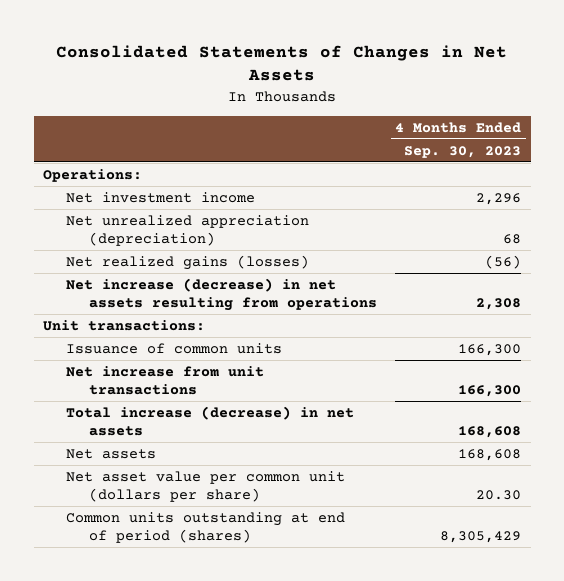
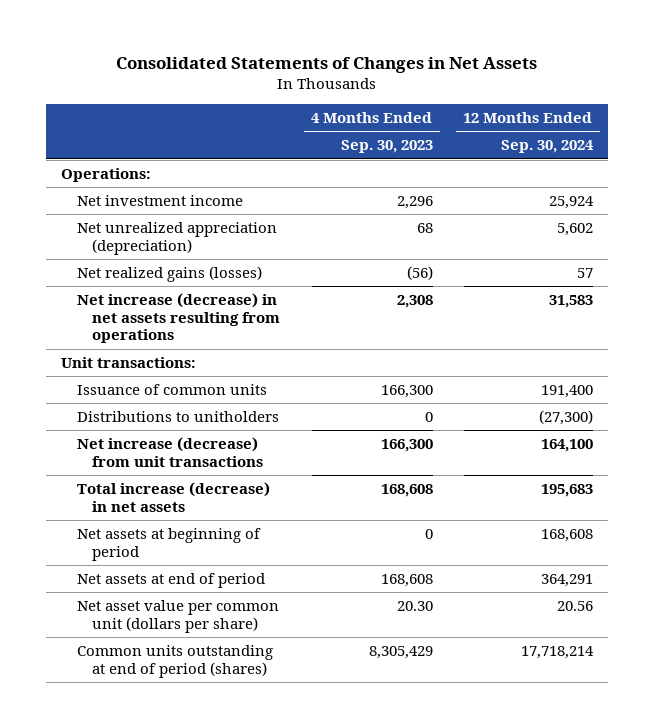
- | 4 Months Ended Sep. 30, 2023
+ | 4 Months Ended Sep. 30, 2023 | 12 Months Ended Sep. 30, 2024
- Net increase from unit transactions | 166,300
+ Distributions to unitholders | 0 | (27,300)
+ Net increase (decrease) from unit transactions | 166,300 | 164,100
- Net assets | 168,608
+ Net assets at beginning of period | 0 | 168,608
+ Net assets at end of period | 168,608 | 364,291

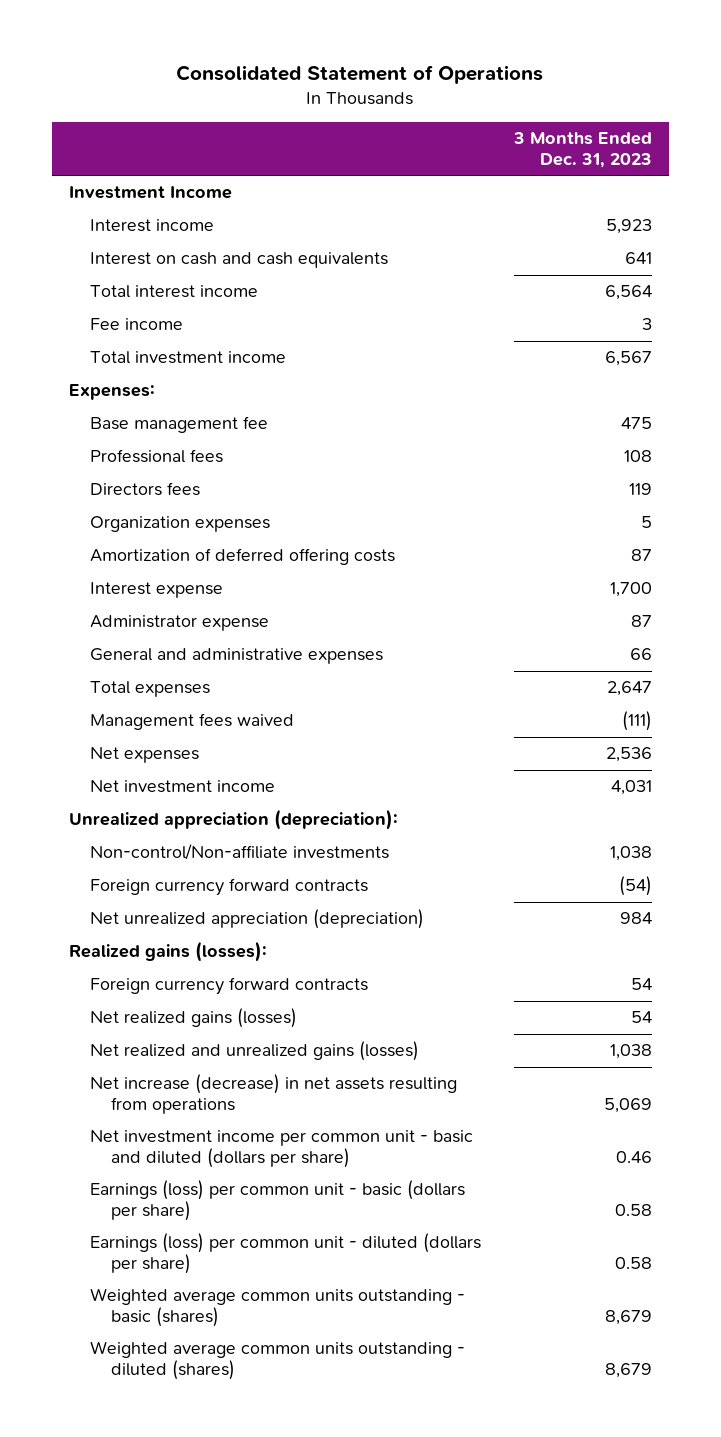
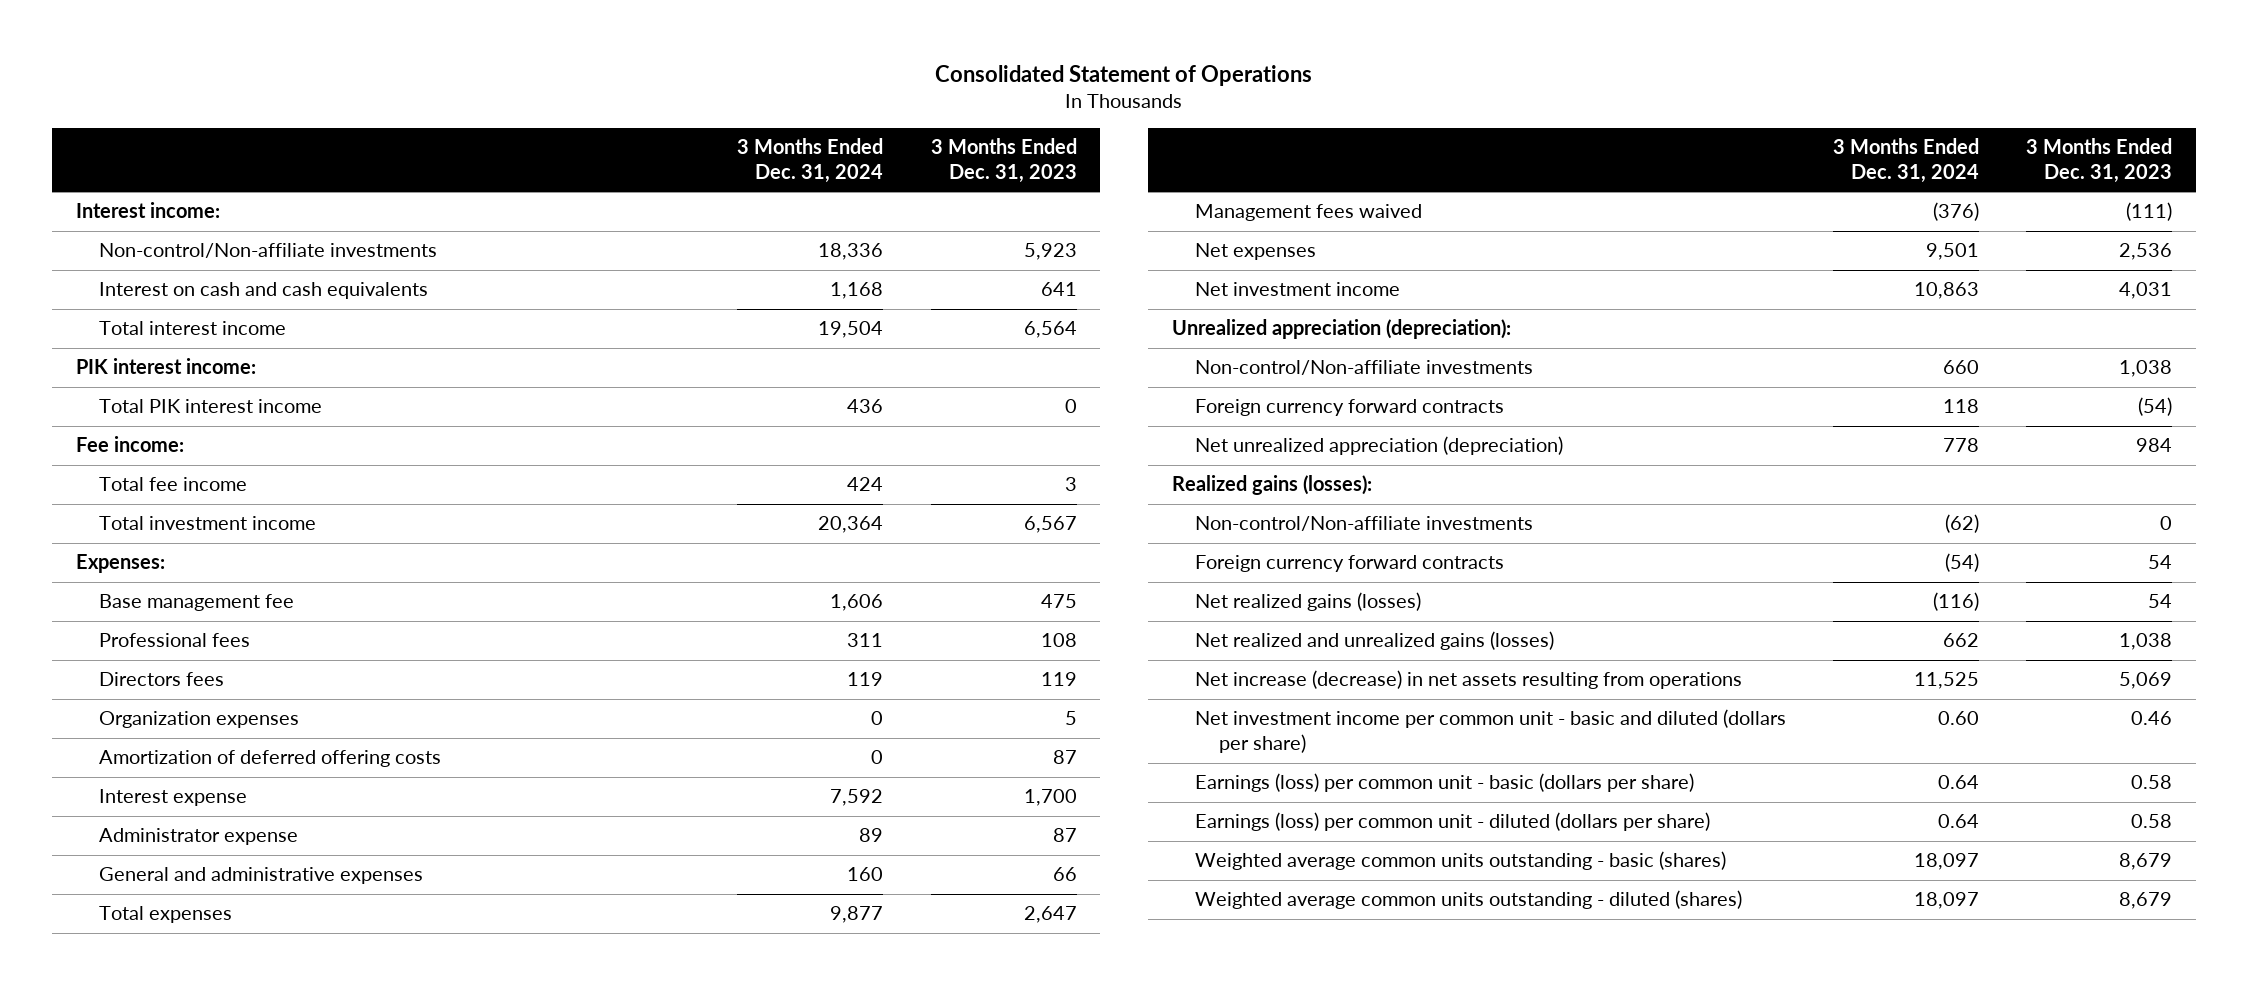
- | 3 Months Ended Dec. 31, 2023
+ | 3 Months Ended Dec. 31, 2024 | 3 Months Ended Dec. 31, 2023
- Investment Income
- Interest income | 5,923
+ Interest income:
+ Non-control/Non-affiliate investments | 18,336 | 5,923
- Fee income | 3
+ PIK interest income:
+ Total PIK interest income | 436 | 0
+ Fee income:
+ Total fee income | 424 | 3
+ Non-control/Non-affiliate investments | (62) | 0

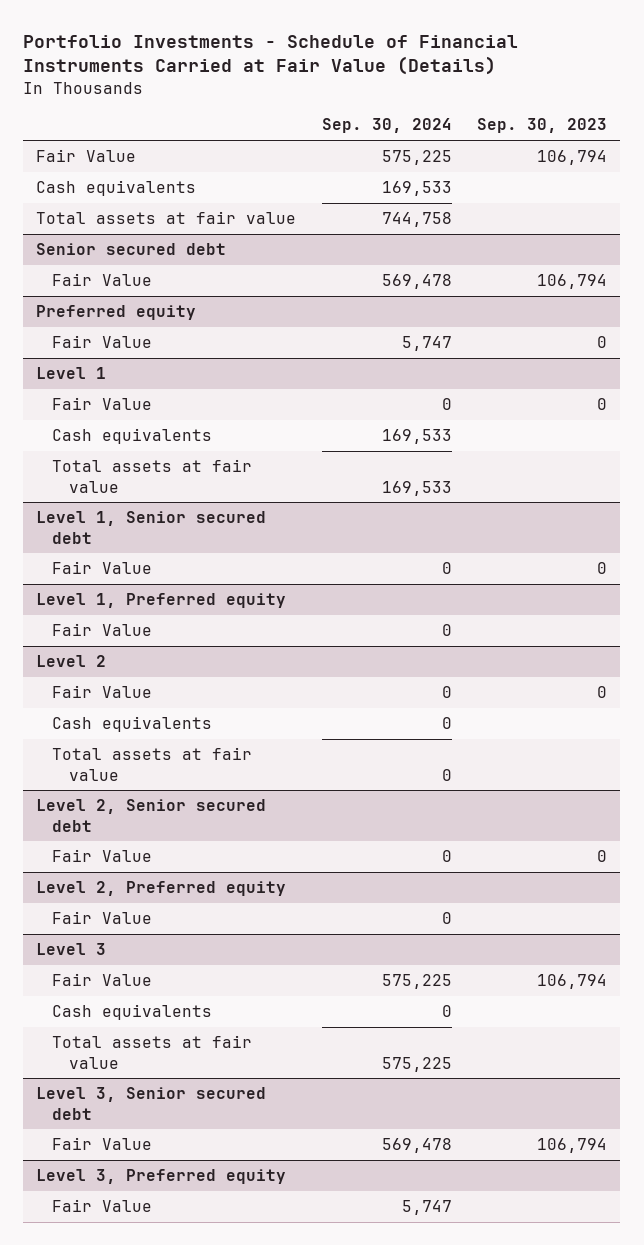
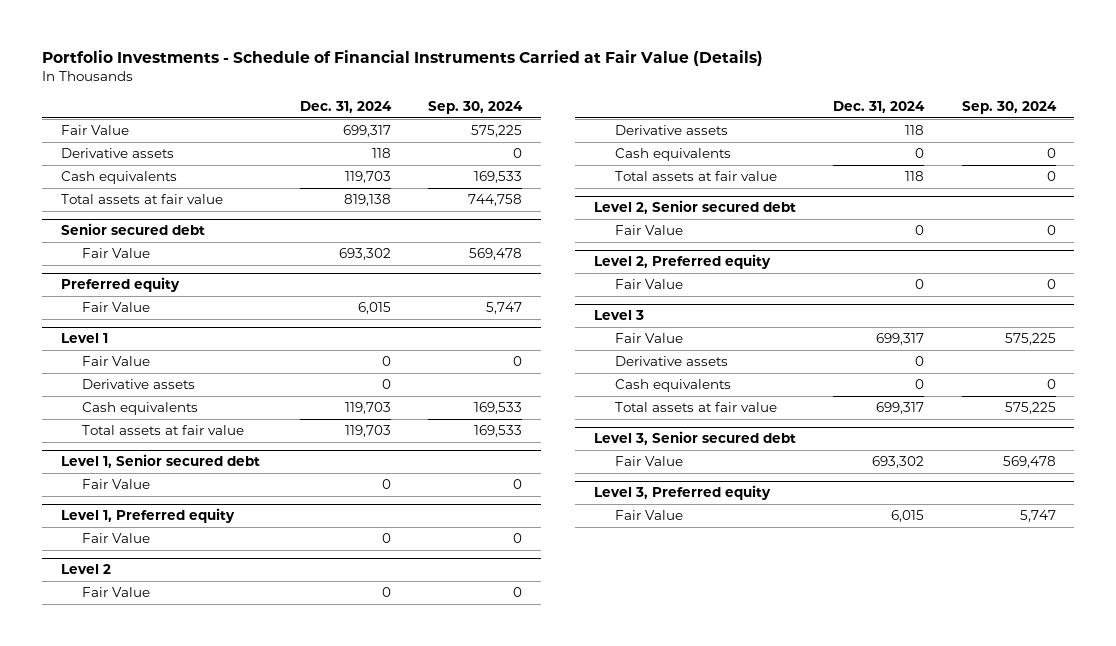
- | Sep. 30, 2024 | Sep. 30, 2023
+ | Dec. 31, 2024 | Sep. 30, 2024
+ Derivative assets | 118 | 0
@ Level 1
+ Derivative assets | 0 |
@ Level 2
+ Derivative assets | 118 |
@ Level 3
+ Derivative assets | 0 |

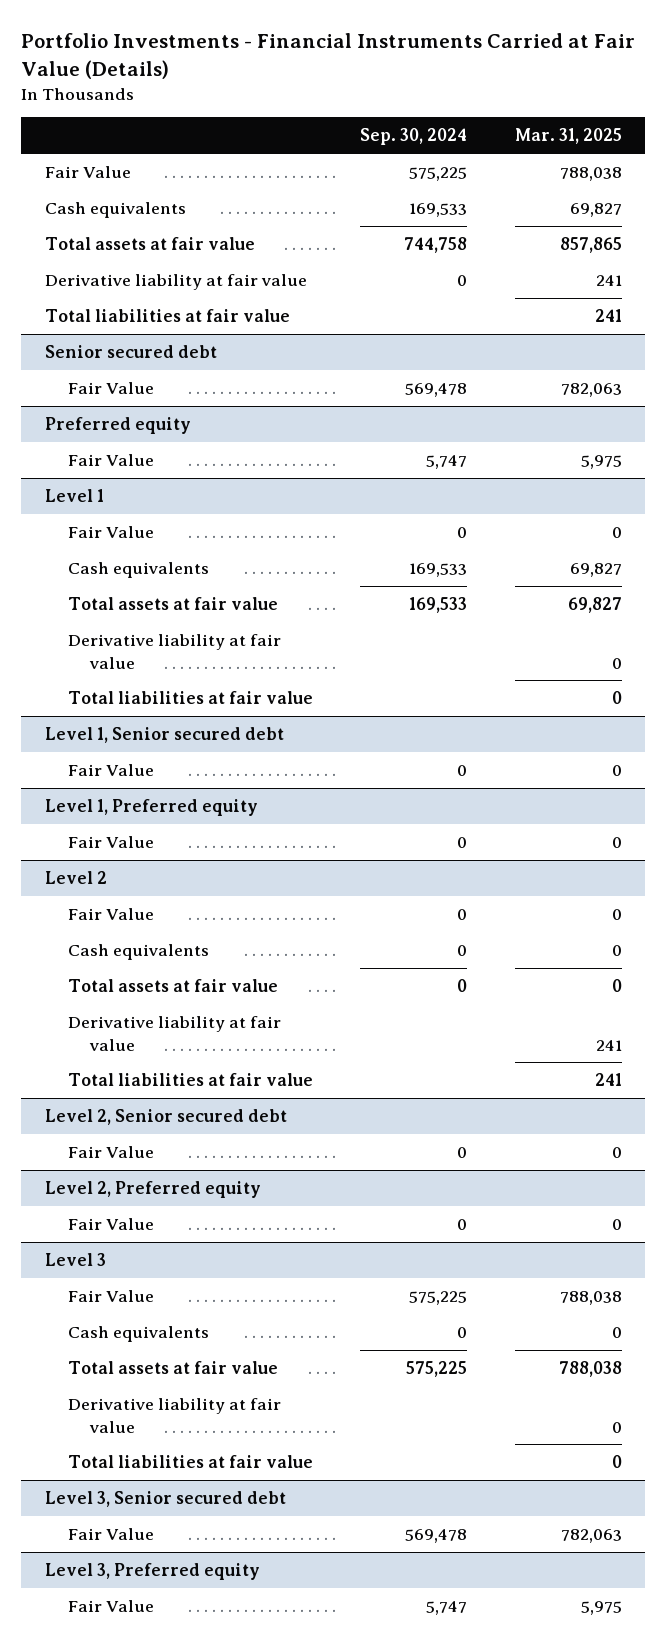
- Portfolio Investments - Schedule of Financial Instruments Carried at Fair Value (Details)
+ Portfolio Investments - Financial Instruments Carried at Fair Value (Details)
- | Dec. 31, 2024 | Sep. 30, 2024
+ | Sep. 30, 2024 | Mar. 31, 2025
- Derivative assets | 118 | 0
+ Derivative liability at fair value | 0 | 241
+ Total liabilities at fair value | | 241
@ Level 1
- Derivative assets | 0 |
+ Derivative liability at fair value | | 0
+ Total liabilities at fair value | | 0
@ Level 2
- Derivative assets | 118 |
+ Derivative liability at fair value | | 241
+ Total liabilities at fair value | | 241
@ Level 3
- Derivative assets | 0 |
+ Derivative liability at fair value | | 0
+ Total liabilities at fair value | | 0

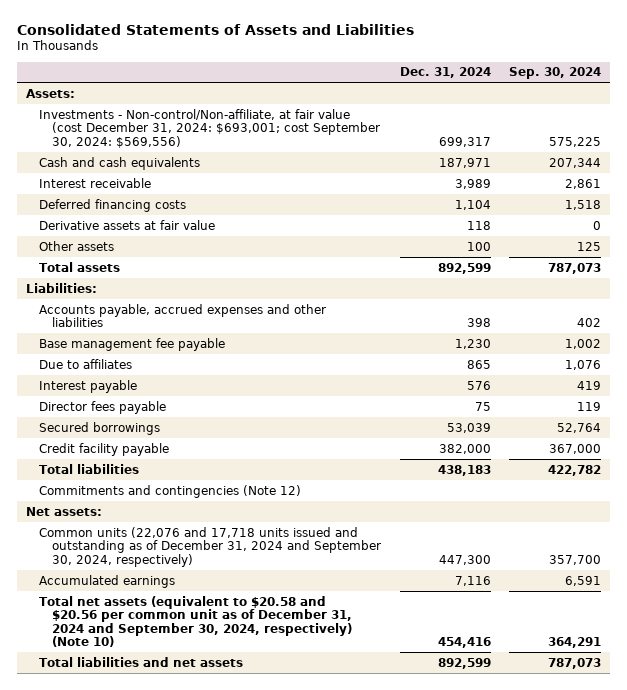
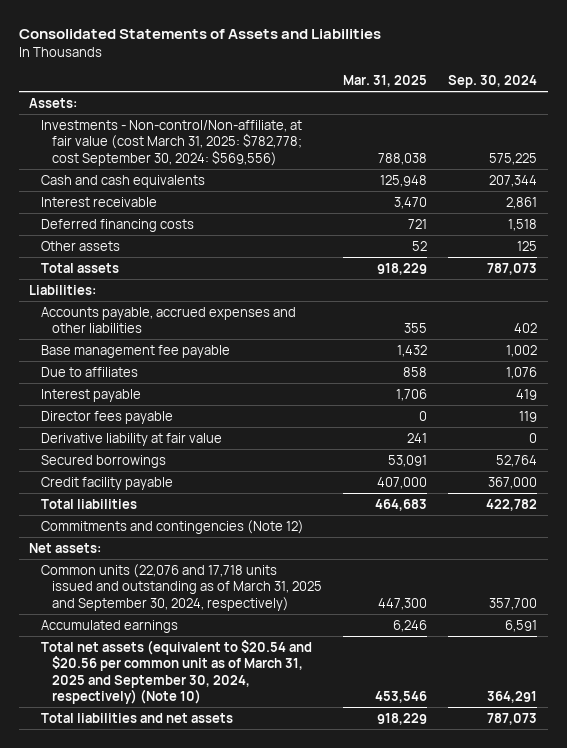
- | Dec. 31, 2024 | Sep. 30, 2024
+ | Mar. 31, 2025 | Sep. 30, 2024
- Investments - Non-control/Non-affiliate, at fair value (cost December 31, 2024: $693,001; cost September 30, 2024: $569,556) | 699,317 | 575,225
+ Investments - Non-control/Non-affiliate, at fair value (cost March 31, 2025: $782,778; cost September 30, 2024: $569,556) | 788,038 | 575,225
- Derivative assets at fair value | 118 | 0
+ Derivative liability at fair value | 241 | 0
- Common units (22,076 and 17,718 units issued and outstanding as of December 31, 2024 and September 30, 2024, respectively) | 447,300 | 357,700
+ Common units (22,076 and 17,718 units issued and outstanding as of March 31, 2025 and September 30, 2024, respectively) | 447,300 | 357,700
- Total net assets (equivalent to $20.58 and $20.56 per common unit as of December 31, 2024 and September 30, 2024, respectively) (Note 10) | 454,416 | 364,291
+ Total net assets (equivalent to $20.54 and $20.56 per common unit as of March 31, 2025 and September 30, 2024, respectively) (Note 10) | 453,546 | 364,291

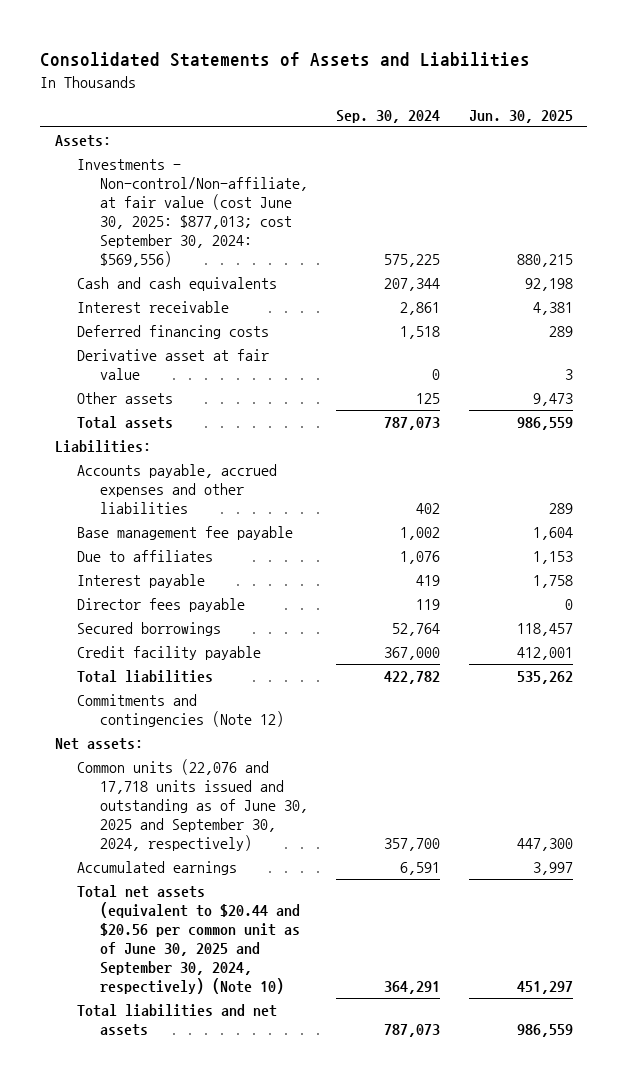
- | Mar. 31, 2025 | Sep. 30, 2024
+ | Sep. 30, 2024 | Jun. 30, 2025
- Investments - Non-control/Non-affiliate, at fair value (cost March 31, 2025: $782,778; cost September 30, 2024: $569,556) | 788,038 | 575,225
+ Investments - Non-control/Non-affiliate, at fair value (cost June 30, 2025: $877,013; cost September 30, 2024: $569,556) | 575,225 | 880,215
+ Derivative asset at fair value | 0 | 3
- Derivative liability at fair value | 241 | 0
- Common units (22,076 and 17,718 units issued and outstanding as of March 31, 2025 and September 30, 2024, respectively) | 447,300 | 357,700
+ Common units (22,076 and 17,718 units issued and outstanding as of June 30, 2025 and September 30, 2024, respectively) | 357,700 | 447,300
- Total net assets (equivalent to $20.54 and $20.56 per common unit as of March 31, 2025 and September 30, 2024, respectively) (Note 10) | 453,546 | 364,291
+ Total net assets (equivalent to $20.44 and $20.56 per common unit as of June 30, 2025 and September 30, 2024, respectively) (Note 10) | 364,291 | 451,297

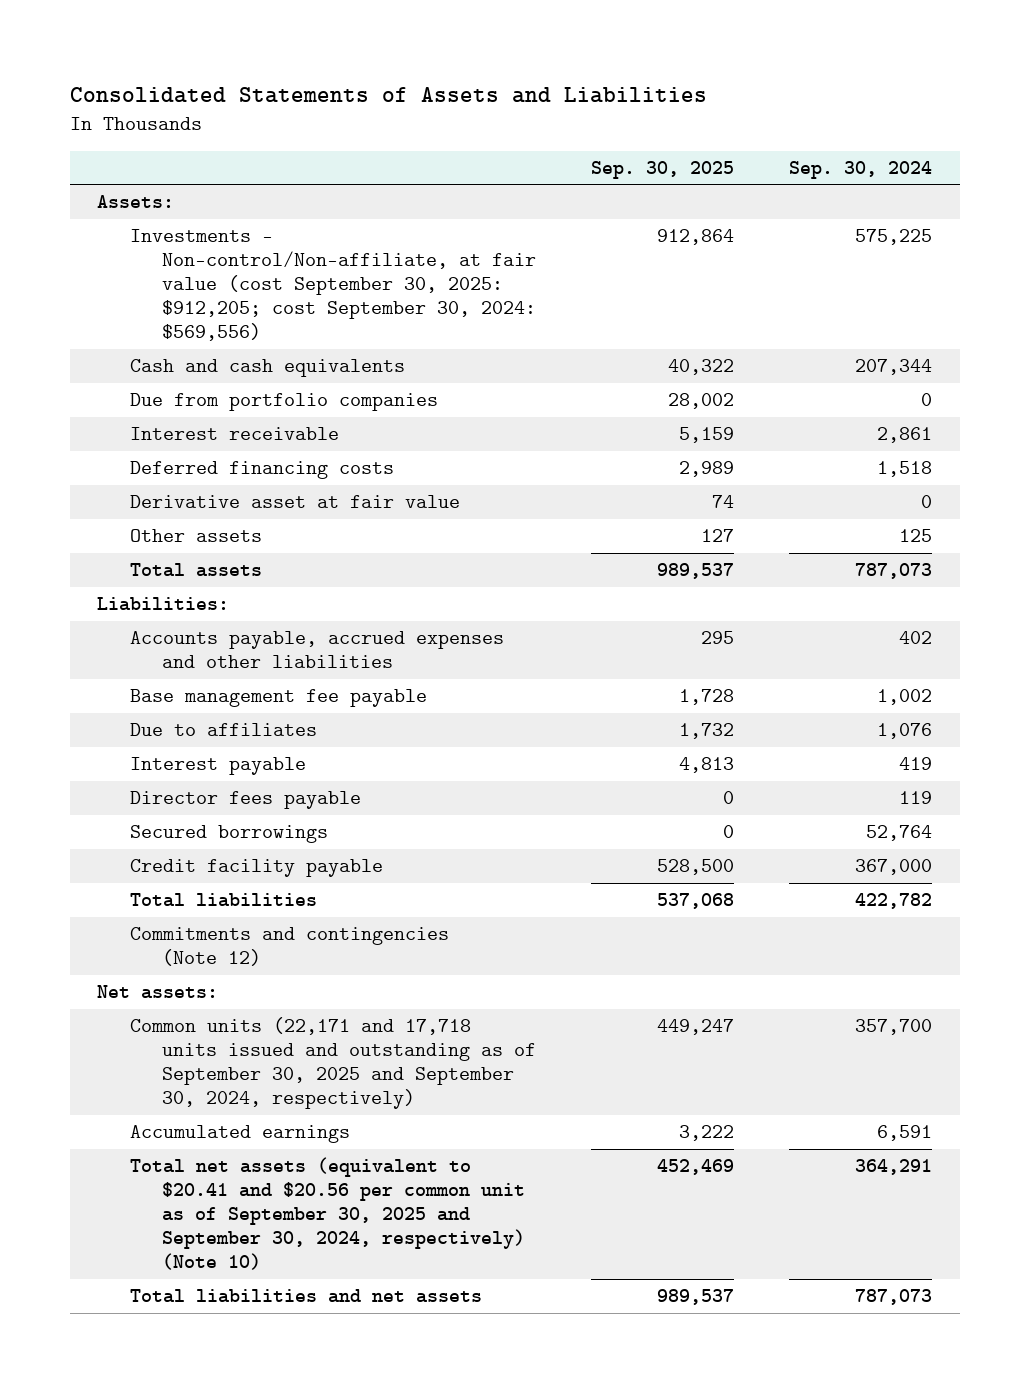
- | Sep. 30, 2024 | Jun. 30, 2025
+ | Sep. 30, 2025 | Sep. 30, 2024
- Investments - Non-control/Non-affiliate, at fair value (cost June 30, 2025: $877,013; cost September 30, 2024: $569,556) | 575,225 | 880,215
+ Investments - Non-control/Non-affiliate, at fair value (cost September 30, 2025: $912,205; cost September 30, 2024: $569,556) | 912,864 | 575,225
+ Due from portfolio companies | 28,002 | 0
- Common units (22,076 and 17,718 units issued and outstanding as of June 30, 2025 and September 30, 2024, respectively) | 357,700 | 447,300
+ Common units (22,171 and 17,718 units issued and outstanding as of September 30, 2025 and September 30, 2024, respectively) | 449,247 | 357,700
- Total net assets (equivalent to $20.44 and $20.56 per common unit as of June 30, 2025 and September 30, 2024, respectively) (Note 10) | 364,291 | 451,297
+ Total net assets (equivalent to $20.41 and $20.56 per common unit as of September 30, 2025 and September 30, 2024, respectively) (Note 10) | 452,469 | 364,291

